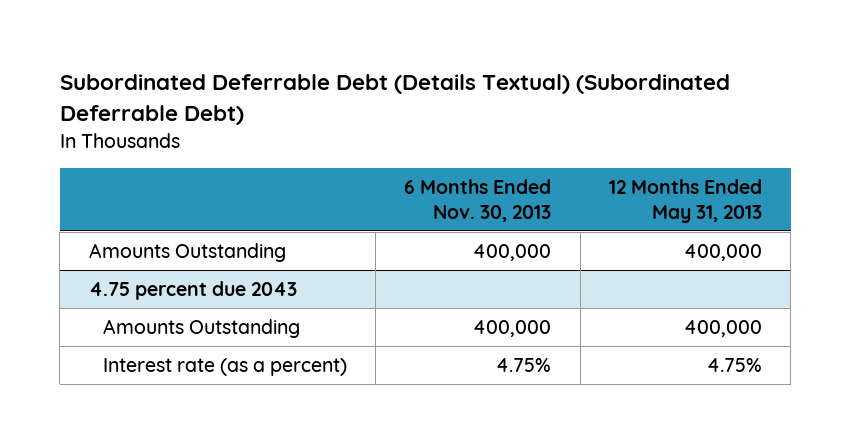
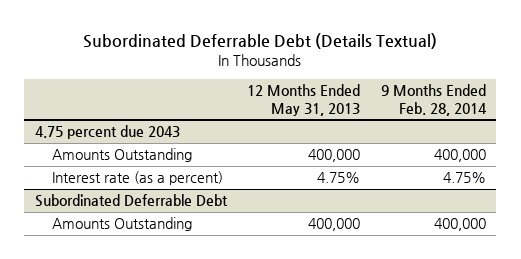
- Subordinated Deferrable Debt (Details Textual) (Subordinated Deferrable Debt)
+ Subordinated Deferrable Debt (Details Textual)
- | 6 Months Ended Nov. 30, 2013 | 12 Months Ended May 31, 2013
+ | 12 Months Ended May 31, 2013 | 9 Months Ended Feb. 28, 2014
- Amounts Outstanding | 400,000 | 400,000
+ Subordinated Deferrable Debt
+ Amounts Outstanding | 400,000 | 400,000

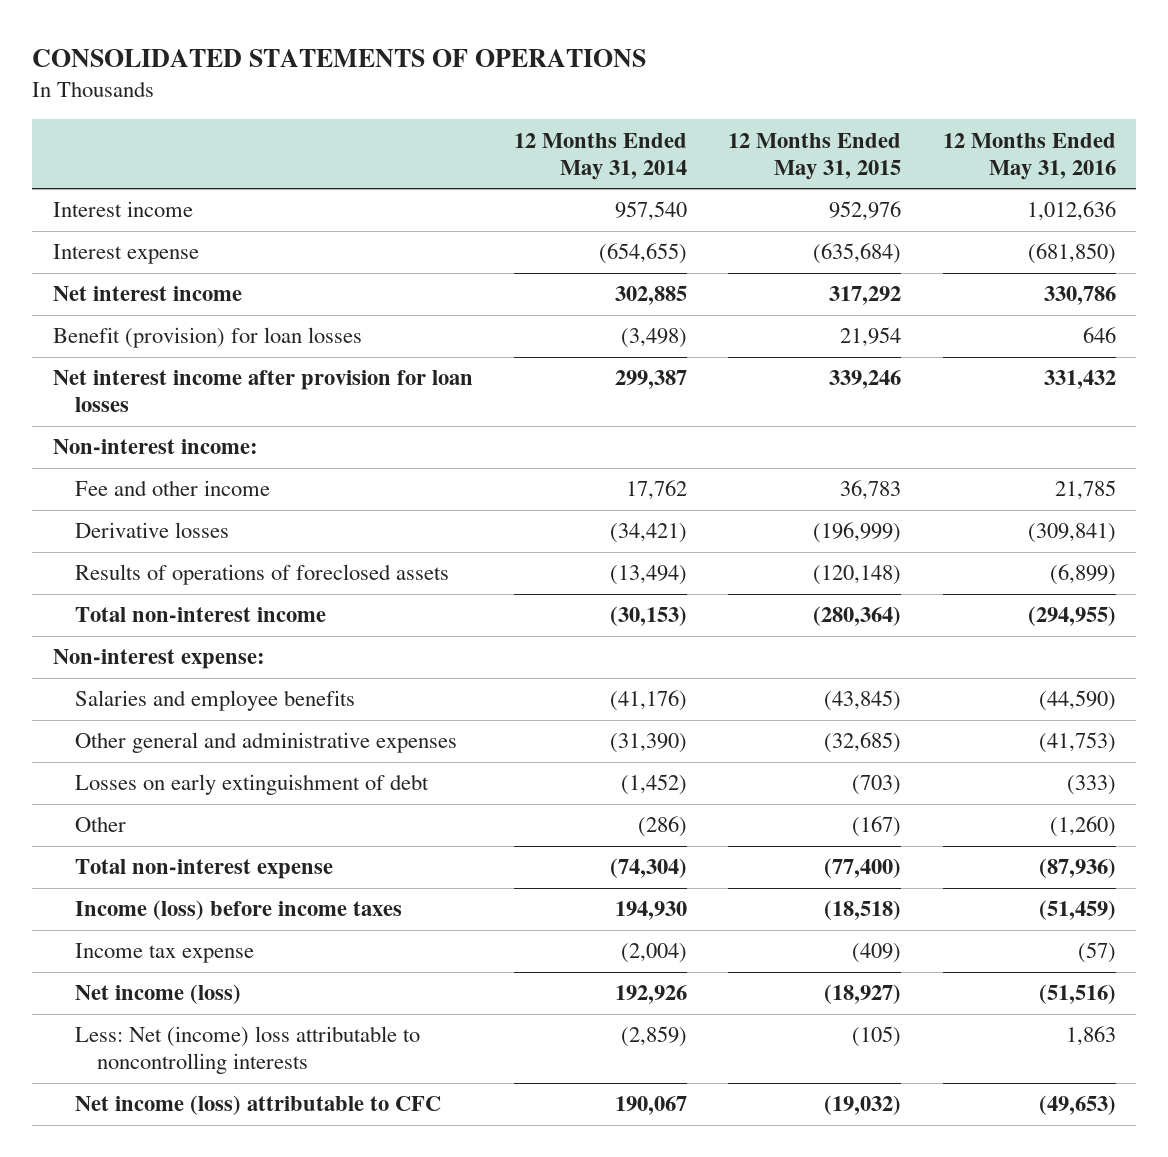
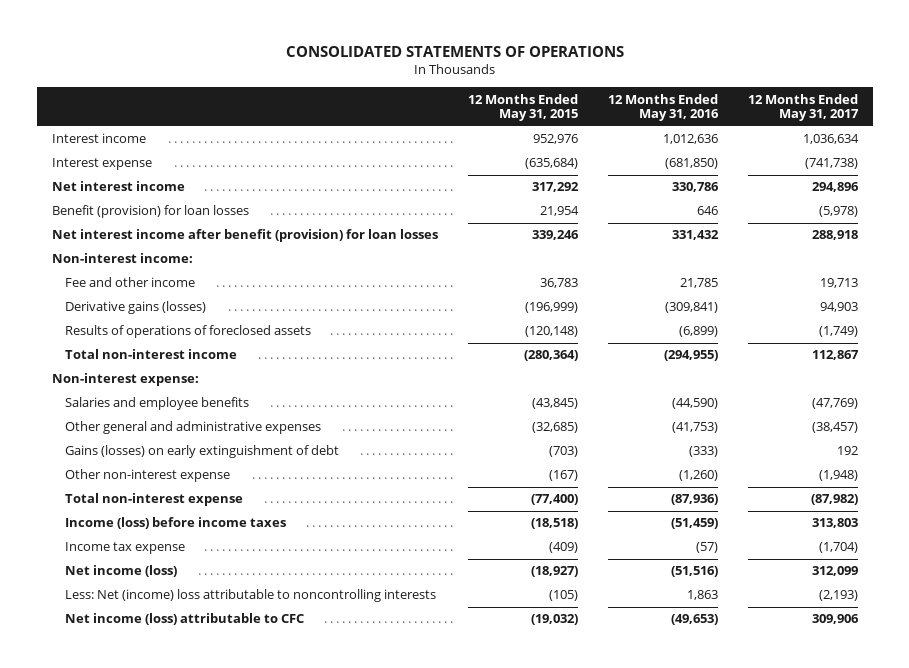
- | 12 Months Ended May 31, 2014 | 12 Months Ended May 31, 2015 | 12 Months Ended May 31, 2016
+ | 12 Months Ended May 31, 2015 | 12 Months Ended May 31, 2016 | 12 Months Ended May 31, 2017
- Net interest income after provision for loan losses | 299,387 | 339,246 | 331,432
+ Net interest income after benefit (provision) for loan losses | 339,246 | 331,432 | 288,918
- Derivative losses | (34,421) | (196,999) | (309,841)
+ Derivative gains (losses) | (196,999) | (309,841) | 94,903
- Losses on early extinguishment of debt | (1,452) | (703) | (333)
- Other | (286) | (167) | (1,260)
+ Gains (losses) on early extinguishment of debt | (703) | (333) | 192
+ Other non-interest expense | (167) | (1,260) | (1,948)

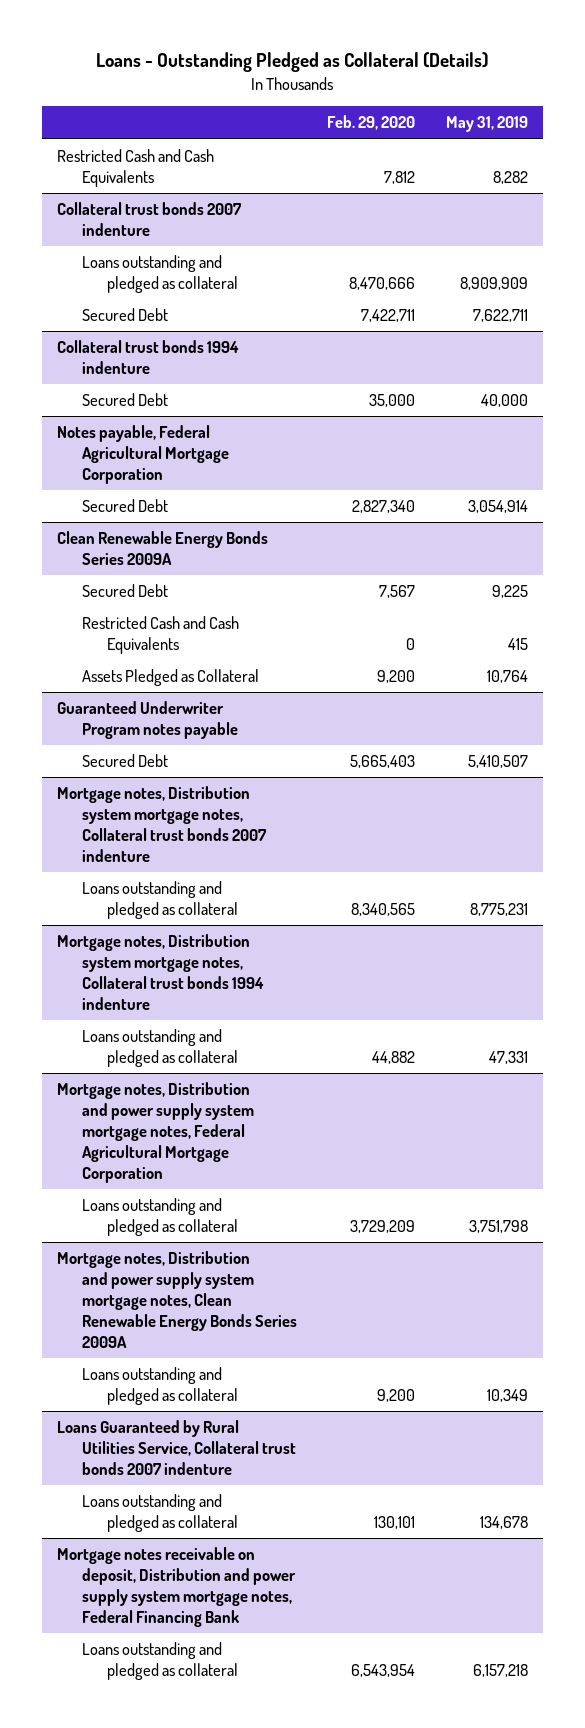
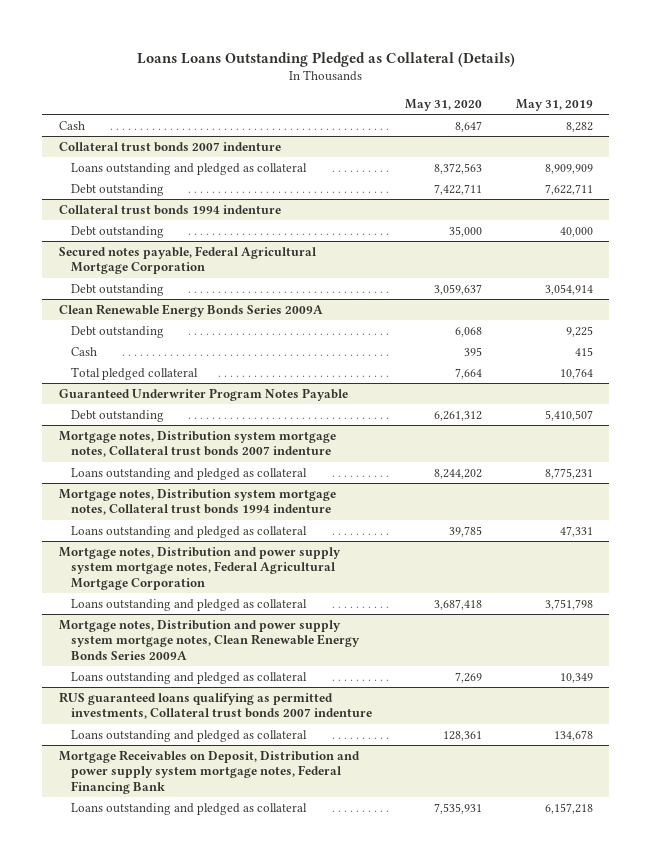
- Loans - Outstanding Pledged as Collateral (Details)
+ Loans Loans Outstanding Pledged as Collateral (Details)
- | Feb. 29, 2020 | May 31, 2019
+ | May 31, 2020 | May 31, 2019
- Restricted Cash and Cash Equivalents | 7,812 | 8,282
+ Cash | 8,647 | 8,282
@ Collateral trust bonds 2007 indenture
- Secured Debt | 7,422,711 | 7,622,711
+ Debt outstanding | 7,422,711 | 7,622,711
@ Collateral trust bonds 1994 indenture
- Secured Debt | 35,000 | 40,000
- Notes payable, Federal Agricultural Mortgage Corporation
- Secured Debt | 2,827,340 | 3,054,914
@ Collateral trust bonds 1994 indenture
+ Debt outstanding | 35,000 | 40,000
+ Secured notes payable, Federal Agricultural Mortgage Corporation
+ Debt outstanding | 3,059,637 | 3,054,914
@ Clean Renewable Energy Bonds Series 2009A
- Secured Debt | 7,567 | 9,225
- Restricted Cash and Cash Equivalents | 0 | 415
- Assets Pledged as Collateral | 9,200 | 10,764
- Guaranteed Underwriter Program notes payable
- Secured Debt | 5,665,403 | 5,410,507
@ Clean Renewable Energy Bonds Series 2009A
+ Debt outstanding | 6,068 | 9,225
+ Cash | 395 | 415
+ Total pledged collateral | 7,664 | 10,764
+ Guaranteed Underwriter Program Notes Payable
+ Debt outstanding | 6,261,312 | 5,410,507
- Loans Guaranteed by Rural Utilities Service, Collateral trust bonds 2007 indenture
+ RUS guaranteed loans qualifying as permitted investments, Collateral trust bonds 2007 indenture
- Mortgage notes receivable on deposit, Distribution and power supply system mortgage notes, Federal Financing Bank
+ Mortgage Receivables on Deposit, Distribution and power supply system mortgage notes, Federal Financing Bank

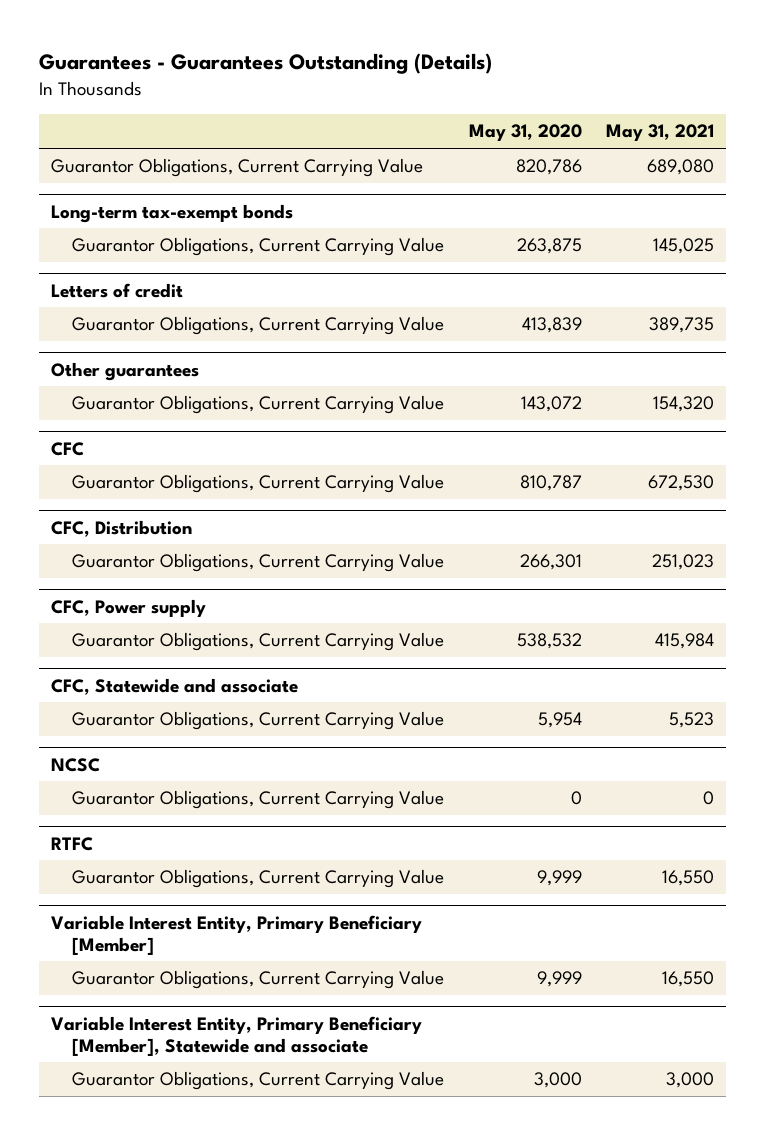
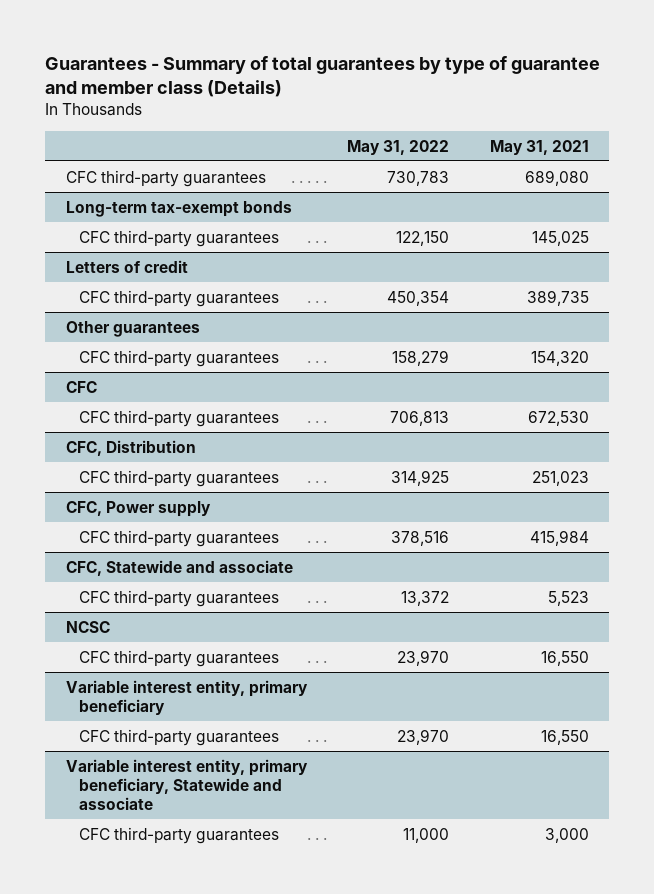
- Guarantees - Guarantees Outstanding (Details)
+ Guarantees - Summary of total guarantees by type of guarantee and member class (Details)
- | May 31, 2020 | May 31, 2021
+ | May 31, 2022 | May 31, 2021
- Guarantor Obligations, Current Carrying Value | 820,786 | 689,080
+ CFC third-party guarantees | 730,783 | 689,080
@ Long-term tax-exempt bonds
- Guarantor Obligations, Current Carrying Value | 263,875 | 145,025
+ CFC third-party guarantees | 122,150 | 145,025
@ Letters of credit
- Guarantor Obligations, Current Carrying Value | 413,839 | 389,735
+ CFC third-party guarantees | 450,354 | 389,735
@ Other guarantees
- Guarantor Obligations, Current Carrying Value | 143,072 | 154,320
+ CFC third-party guarantees | 158,279 | 154,320
@ CFC
- Guarantor Obligations, Current Carrying Value | 810,787 | 672,530
+ CFC third-party guarantees | 706,813 | 672,530
@ CFC, Distribution
- Guarantor Obligations, Current Carrying Value | 266,301 | 251,023
+ CFC third-party guarantees | 314,925 | 251,023
@ CFC, Power supply
- Guarantor Obligations, Current Carrying Value | 538,532 | 415,984
+ CFC third-party guarantees | 378,516 | 415,984
@ CFC, Statewide and associate
- Guarantor Obligations, Current Carrying Value | 5,954 | 5,523
+ CFC third-party guarantees | 13,372 | 5,523
@ NCSC
- Guarantor Obligations, Current Carrying Value | 0 | 0
- RTFC
- Guarantor Obligations, Current Carrying Value | 9,999 | 16,550
- Variable Interest Entity, Primary Beneficiary [Member]
- Guarantor Obligations, Current Carrying Value | 9,999 | 16,550
- Variable Interest Entity, Primary Beneficiary [Member], Statewide and associate
- Guarantor Obligations, Current Carrying Value | 3,000 | 3,000
@ NCSC
+ CFC third-party guarantees | 23,970 | 16,550
+ Variable interest entity, primary beneficiary
+ CFC third-party guarantees | 23,970 | 16,550
+ Variable interest entity, primary beneficiary, Statewide and associate
+ CFC third-party guarantees | 11,000 | 3,000

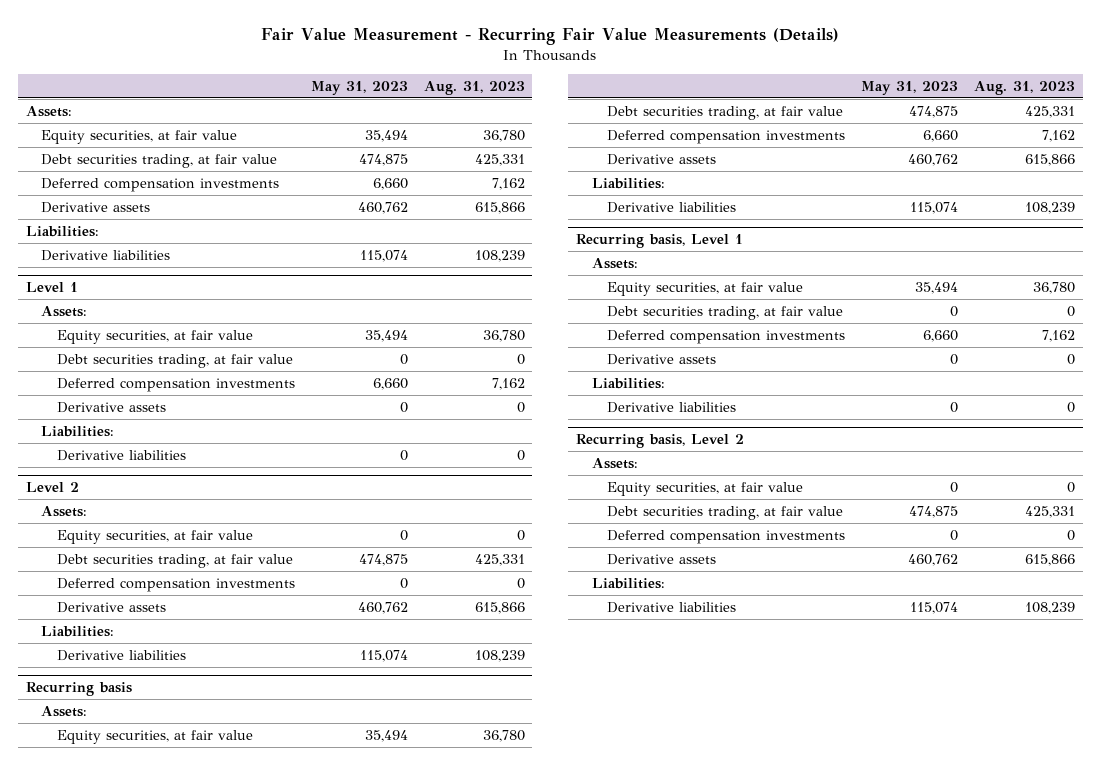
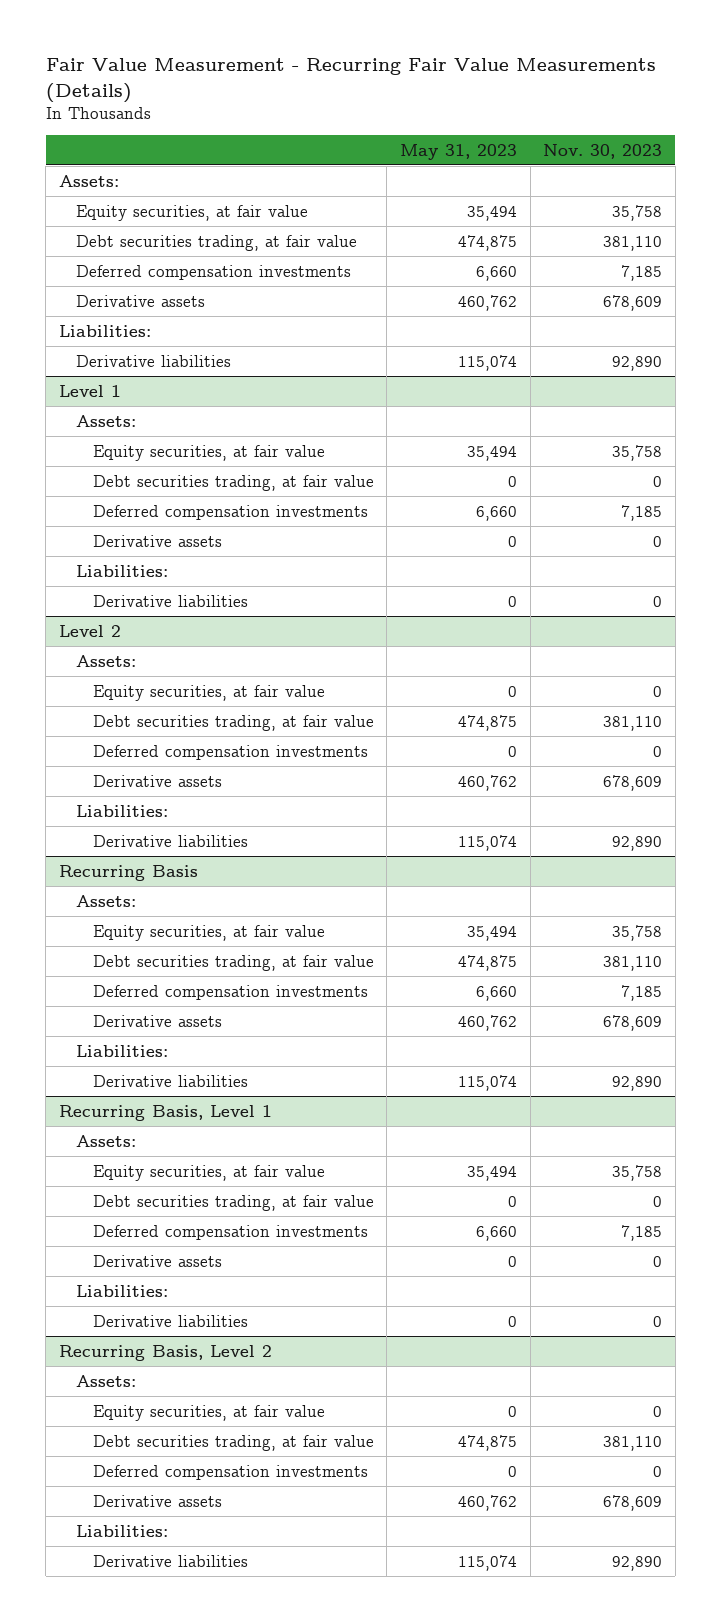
- | May 31, 2023 | Aug. 31, 2023
+ | May 31, 2023 | Nov. 30, 2023
- Recurring basis
+ Recurring Basis
- Recurring basis, Level 1
+ Recurring Basis, Level 1
- Recurring basis, Level 2
+ Recurring Basis, Level 2

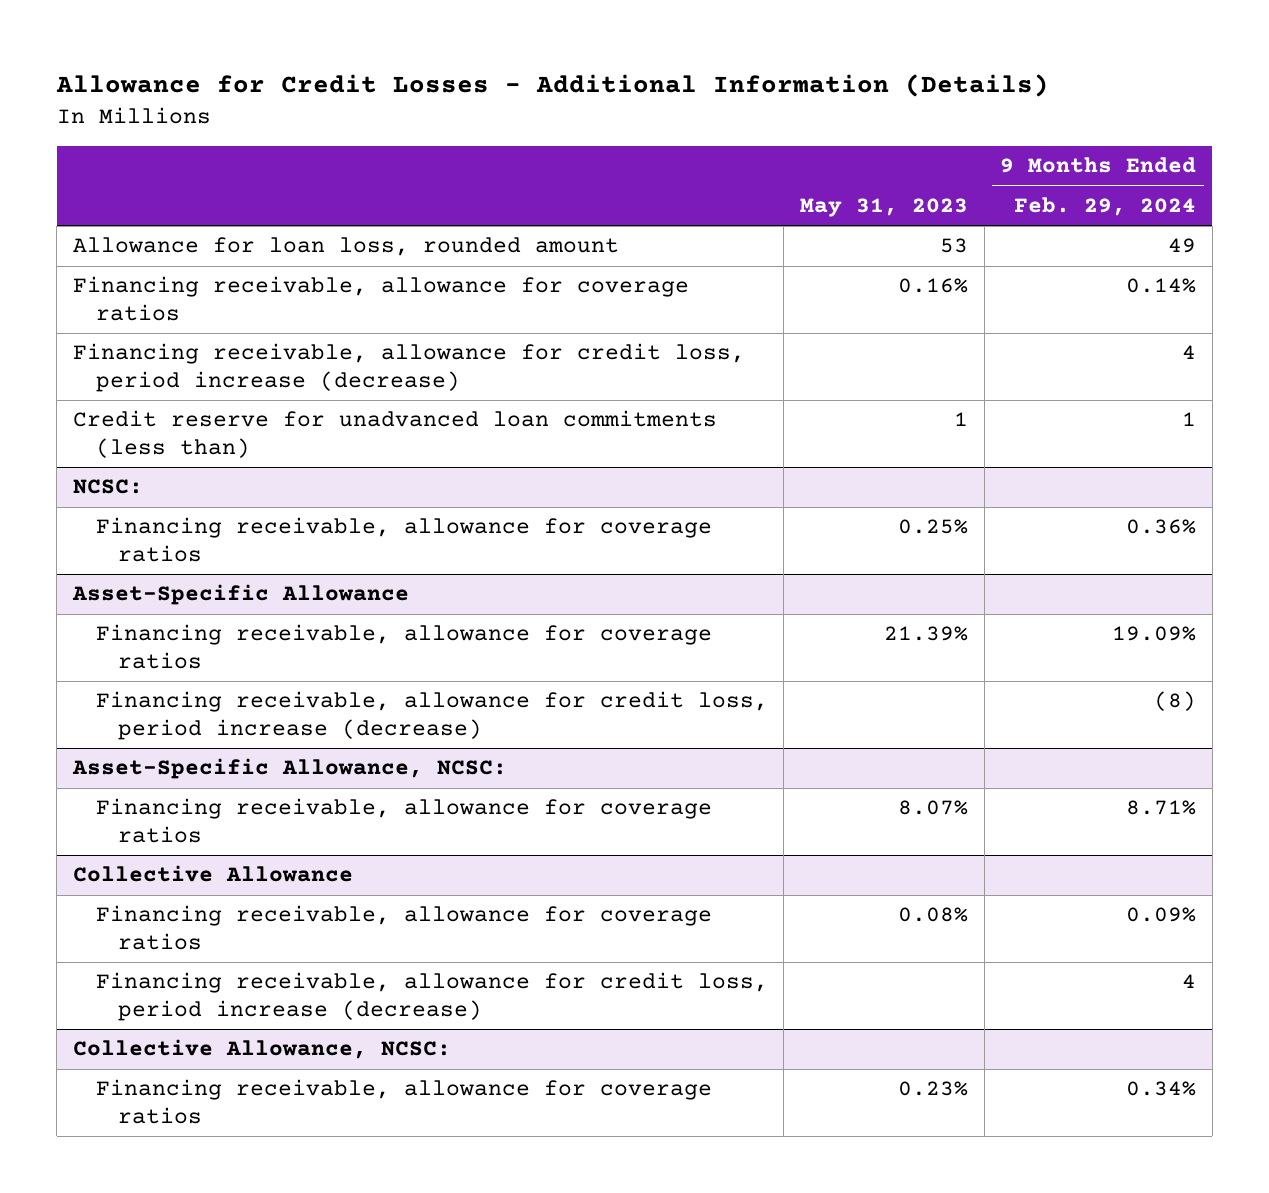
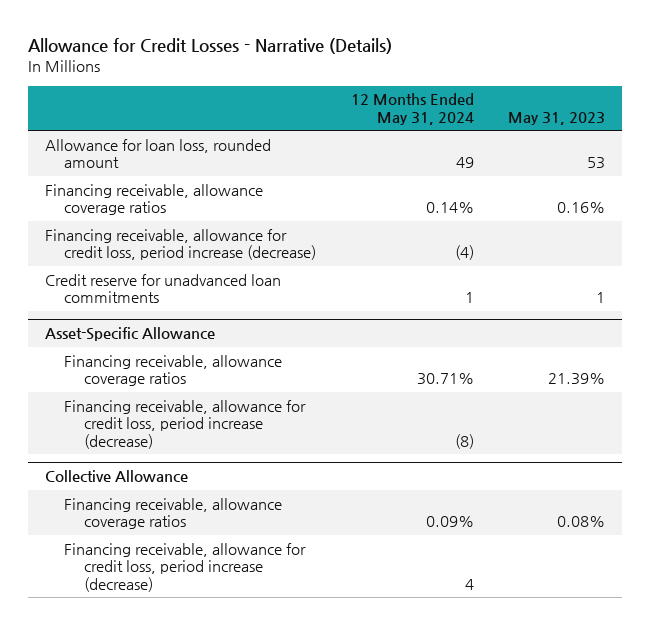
- Allowance for Credit Losses - Additional Information (Details)
+ Allowance for Credit Losses - Narrative (Details)
- | May 31, 2023 | 9 Months Ended Feb. 29, 2024
+ | 12 Months Ended May 31, 2024 | May 31, 2023
- Financing receivable, allowance for coverage ratios | 0.16% | 0.14%
+ Financing receivable, allowance coverage ratios | 0.14% | 0.16%
- Credit reserve for unadvanced loan commitments (less than) | 1 | 1
- NCSC:
- Financing receivable, allowance for coverage ratios | 0.25% | 0.36%
+ Credit reserve for unadvanced loan commitments | 1 | 1
@ Asset-Specific Allowance
- Financing receivable, allowance for coverage ratios | 21.39% | 19.09%
+ Financing receivable, allowance coverage ratios | 30.71% | 21.39%
- Asset-Specific Allowance, NCSC:
- Financing receivable, allowance for coverage ratios | 8.07% | 8.71%
@ Collective Allowance
- Financing receivable, allowance for coverage ratios | 0.08% | 0.09%
+ Financing receivable, allowance coverage ratios | 0.09% | 0.08%
- Collective Allowance, NCSC:
- Financing receivable, allowance for coverage ratios | 0.23% | 0.34%

